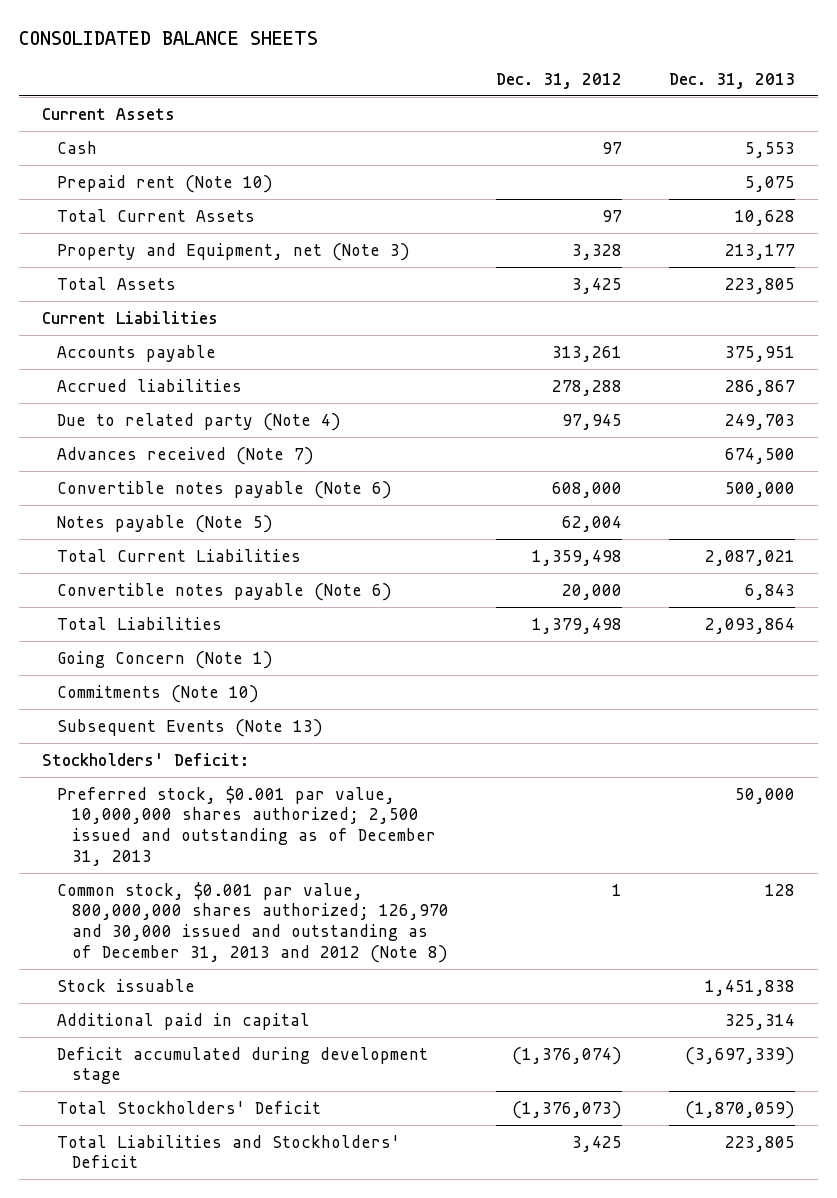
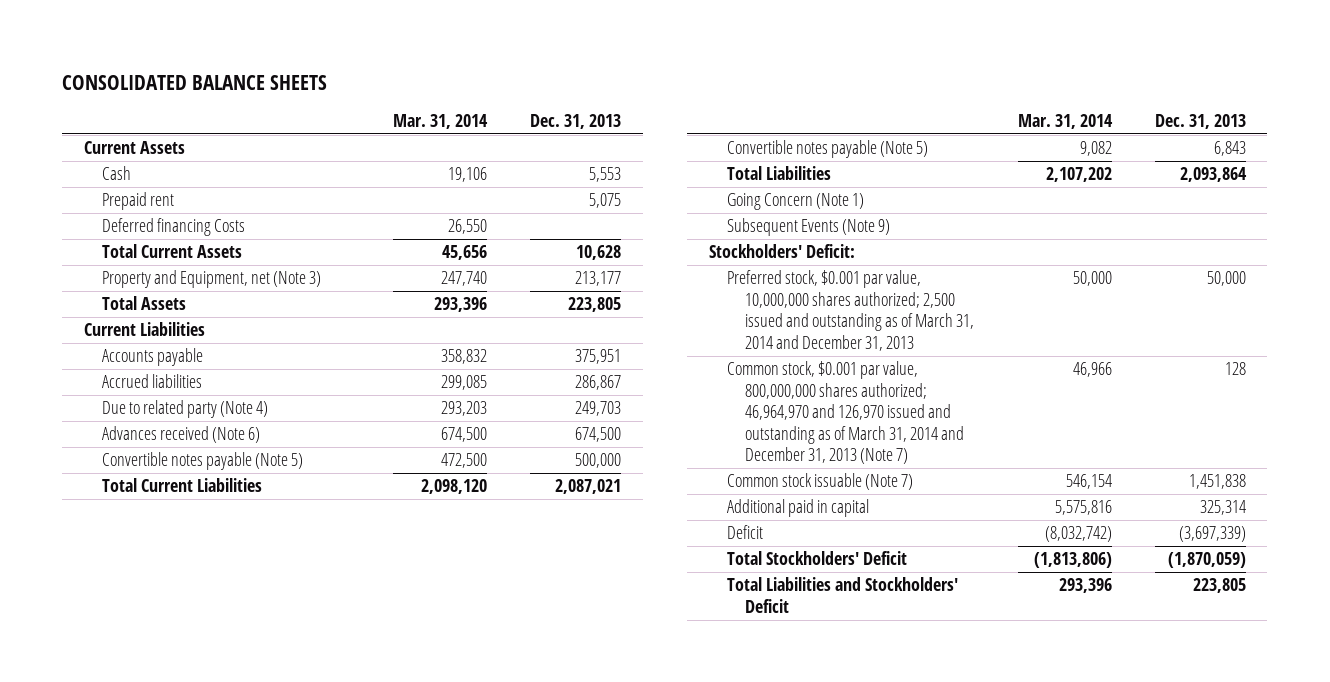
- | Dec. 31, 2012 | Dec. 31, 2013
+ | Mar. 31, 2014 | Dec. 31, 2013
- Prepaid rent (Note 10) | | 5,075
+ Prepaid rent | | 5,075
+ Deferred financing Costs | 26,550 |
- Advances received (Note 7) | | 674,500
- Convertible notes payable (Note 6) | 608,000 | 500,000
- Notes payable (Note 5) | 62,004 |
+ Advances received (Note 6) | 674,500 | 674,500
+ Convertible notes payable (Note 5) | 472,500 | 500,000
- Convertible notes payable (Note 6) | 20,000 | 6,843
+ Convertible notes payable (Note 5) | 9,082 | 6,843
- Commitments (Note 10)
- Subsequent Events (Note 13)
+ Subsequent Events (Note 9)
- Preferred stock, $0.001 par value, 10,000,000 shares authorized; 2,500 issued and outstanding as of December 31, 2013 | | 50,000
- Common stock, $0.001 par value, 800,000,000 shares authorized; 126,970 and 30,000 issued and outstanding as of December 31, 2013 and 2012 (Note 8) | 1 | 128
- Stock issuable | | 1,451,838
+ Preferred stock, $0.001 par value, 10,000,000 shares authorized; 2,500 issued and outstanding as of March 31, 2014 and December 31, 2013 | 50,000 | 50,000
+ Common stock, $0.001 par value, 800,000,000 shares authorized; 46,964,970 and 126,970 issued and outstanding as of March 31, 2014 and December 31, 2013 (Note 7) | 46,966 | 128
+ Common stock issuable (Note 7) | 546,154 | 1,451,838
- Deficit accumulated during development stage | (1,376,074) | (3,697,339)
+ Deficit | (8,032,742) | (3,697,339)

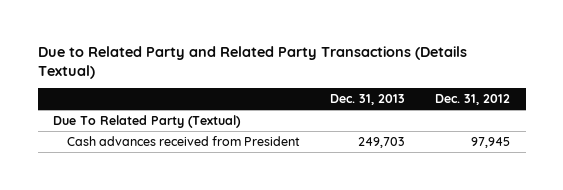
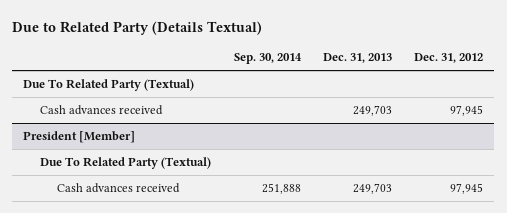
- Due to Related Party and Related Party Transactions (Details Textual)
+ Due to Related Party (Details Textual)
- | Dec. 31, 2013 | Dec. 31, 2012
+ | Sep. 30, 2014 | Dec. 31, 2013 | Dec. 31, 2012
- Cash advances received from President | 249,703 | 97,945
+ Cash advances received | | 249,703 | 97,945
+ President [Member]
+ Due To Related Party (Textual)
+ Cash advances received | 251,888 | 249,703 | 97,945

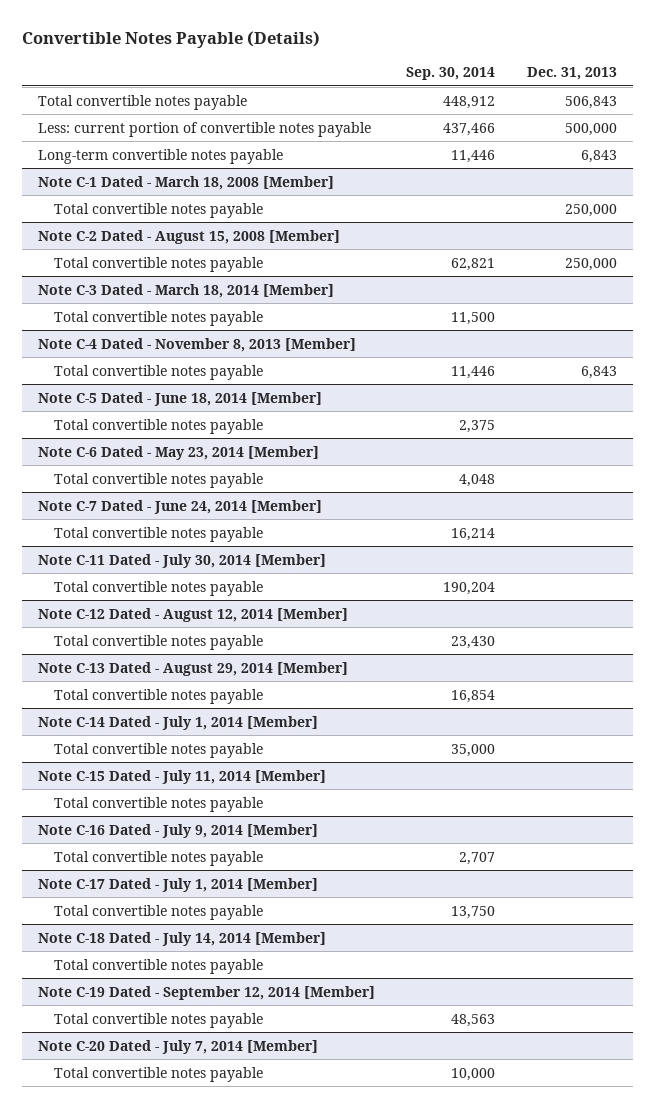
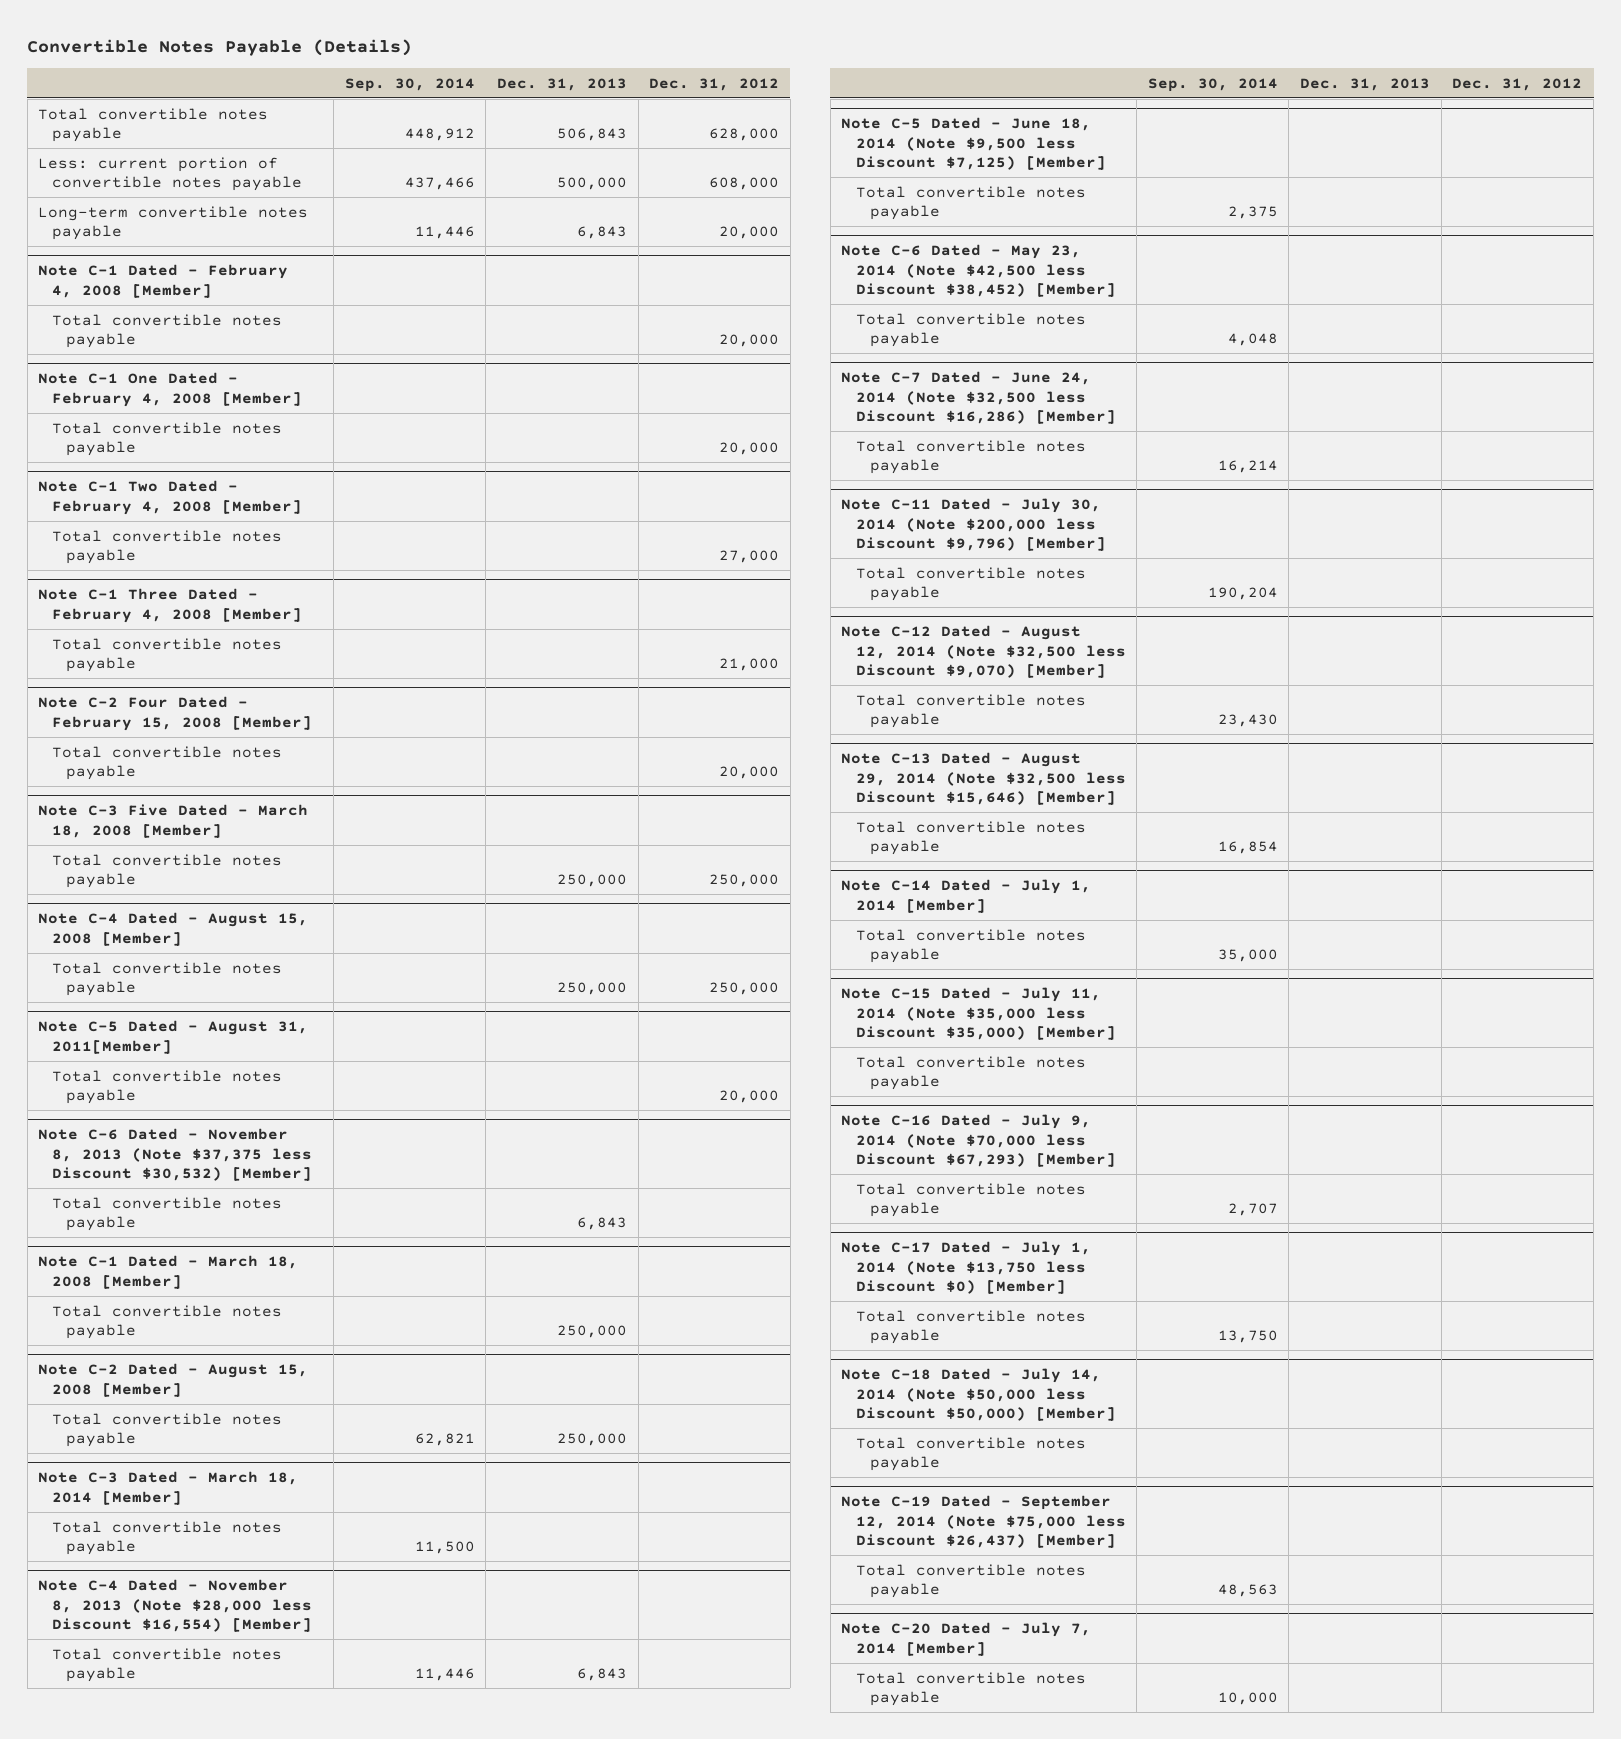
- | Sep. 30, 2014 | Dec. 31, 2013
+ | Sep. 30, 2014 | Dec. 31, 2013 | Dec. 31, 2012
+ Note C-1 Dated - February 4, 2008 [Member]
+ Total convertible notes payable | | | 20,000
+ Note C-1 One Dated - February 4, 2008 [Member]
+ Total convertible notes payable | | | 20,000
+ Note C-1 Two Dated - February 4, 2008 [Member]
+ Total convertible notes payable | | | 27,000
+ Note C-1 Three Dated - February 4, 2008 [Member]
+ Total convertible notes payable | | | 21,000
+ Note C-2 Four Dated - February 15, 2008 [Member]
+ Total convertible notes payable | | | 20,000
+ Note C-3 Five Dated - March 18, 2008 [Member]
+ Total convertible notes payable | | 250,000 | 250,000
+ Note C-4 Dated - August 15, 2008 [Member]
+ Total convertible notes payable | | 250,000 | 250,000
+ Note C-5 Dated - August 31, 2011[Member]
+ Total convertible notes payable | | | 20,000
+ Note C-6 Dated - November 8, 2013 (Note $37,375 less Discount $30,532) [Member]
+ Total convertible notes payable | | 6,843 |
- Note C-4 Dated - November 8, 2013 [Member]
+ Note C-4 Dated - November 8, 2013 (Note $28,000 less Discount $16,554) [Member]
- Note C-5 Dated - June 18, 2014 [Member]
+ Note C-5 Dated - June 18, 2014 (Note $9,500 less Discount $7,125) [Member]
- Note C-6 Dated - May 23, 2014 [Member]
+ Note C-6 Dated - May 23, 2014 (Note $42,500 less Discount $38,452) [Member]
- Note C-7 Dated - June 24, 2014 [Member]
+ Note C-7 Dated - June 24, 2014 (Note $32,500 less Discount $16,286) [Member]
- Note C-11 Dated - July 30, 2014 [Member]
+ Note C-11 Dated - July 30, 2014 (Note $200,000 less Discount $9,796) [Member]
- Note C-12 Dated - August 12, 2014 [Member]
+ Note C-12 Dated - August 12, 2014 (Note $32,500 less Discount $9,070) [Member]
- Note C-13 Dated - August 29, 2014 [Member]
+ Note C-13 Dated - August 29, 2014 (Note $32,500 less Discount $15,646) [Member]
- Note C-15 Dated - July 11, 2014 [Member]
+ Note C-15 Dated - July 11, 2014 (Note $35,000 less Discount $35,000) [Member]
- Note C-16 Dated - July 9, 2014 [Member]
+ Note C-16 Dated - July 9, 2014 (Note $70,000 less Discount $67,293) [Member]
- Note C-17 Dated - July 1, 2014 [Member]
+ Note C-17 Dated - July 1, 2014 (Note $13,750 less Discount $0) [Member]
- Note C-18 Dated - July 14, 2014 [Member]
+ Note C-18 Dated - July 14, 2014 (Note $50,000 less Discount $50,000) [Member]
- Note C-19 Dated - September 12, 2014 [Member]
+ Note C-19 Dated - September 12, 2014 (Note $75,000 less Discount $26,437) [Member]

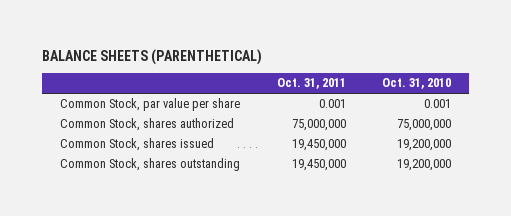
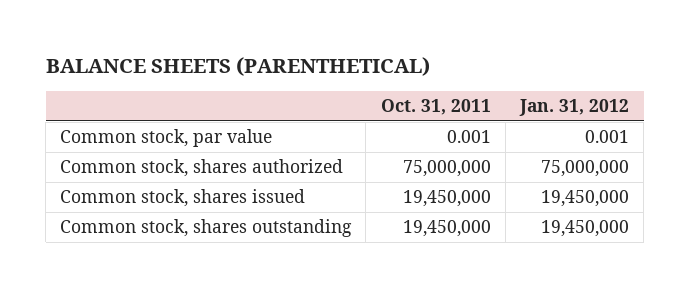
- | Oct. 31, 2011 | Oct. 31, 2010
+ | Oct. 31, 2011 | Jan. 31, 2012
- Common Stock, par value per share | 0.001 | 0.001
- Common Stock, shares authorized | 75,000,000 | 75,000,000
- Common Stock, shares issued | 19,450,000 | 19,200,000
- Common Stock, shares outstanding | 19,450,000 | 19,200,000
+ Common stock, par value | 0.001 | 0.001
+ Common stock, shares authorized | 75,000,000 | 75,000,000
+ Common stock, shares issued | 19,450,000 | 19,450,000
+ Common stock, shares outstanding | 19,450,000 | 19,450,000

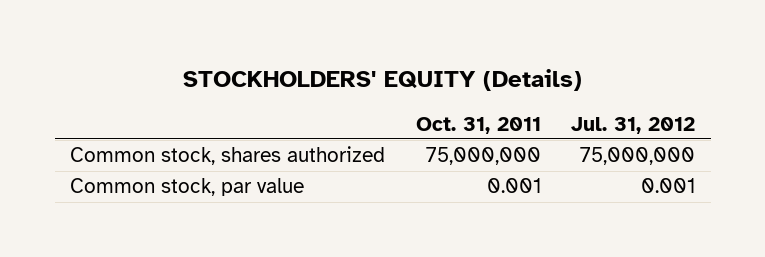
- BALANCE SHEETS (PARENTHETICAL)
+ STOCKHOLDERS' EQUITY (Details)
- | Oct. 31, 2011 | Jan. 31, 2012
+ | Oct. 31, 2011 | Jul. 31, 2012
- Common stock, shares issued | 19,450,000 | 19,450,000
- Common stock, shares outstanding | 19,450,000 | 19,450,000
moved down: Common stock, par value | 0.001 | 0.001

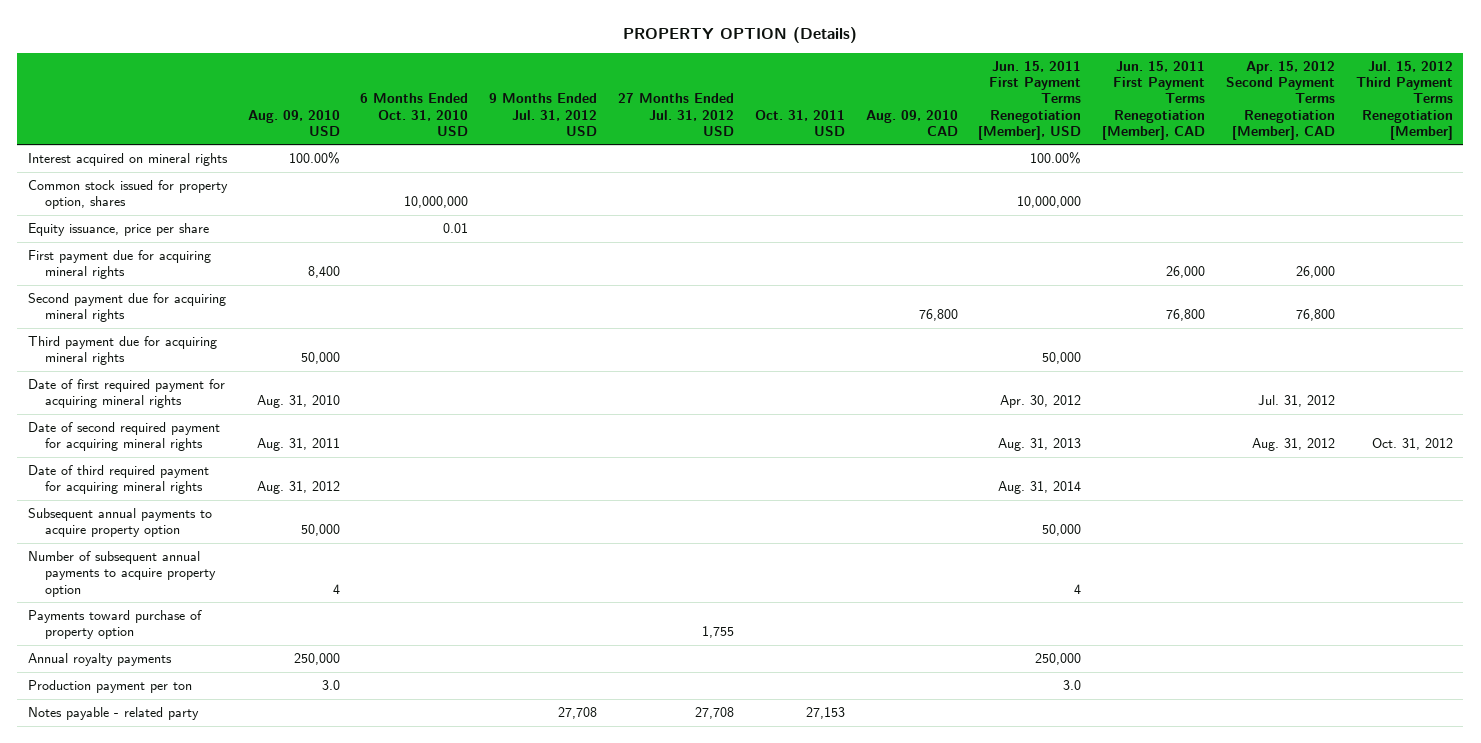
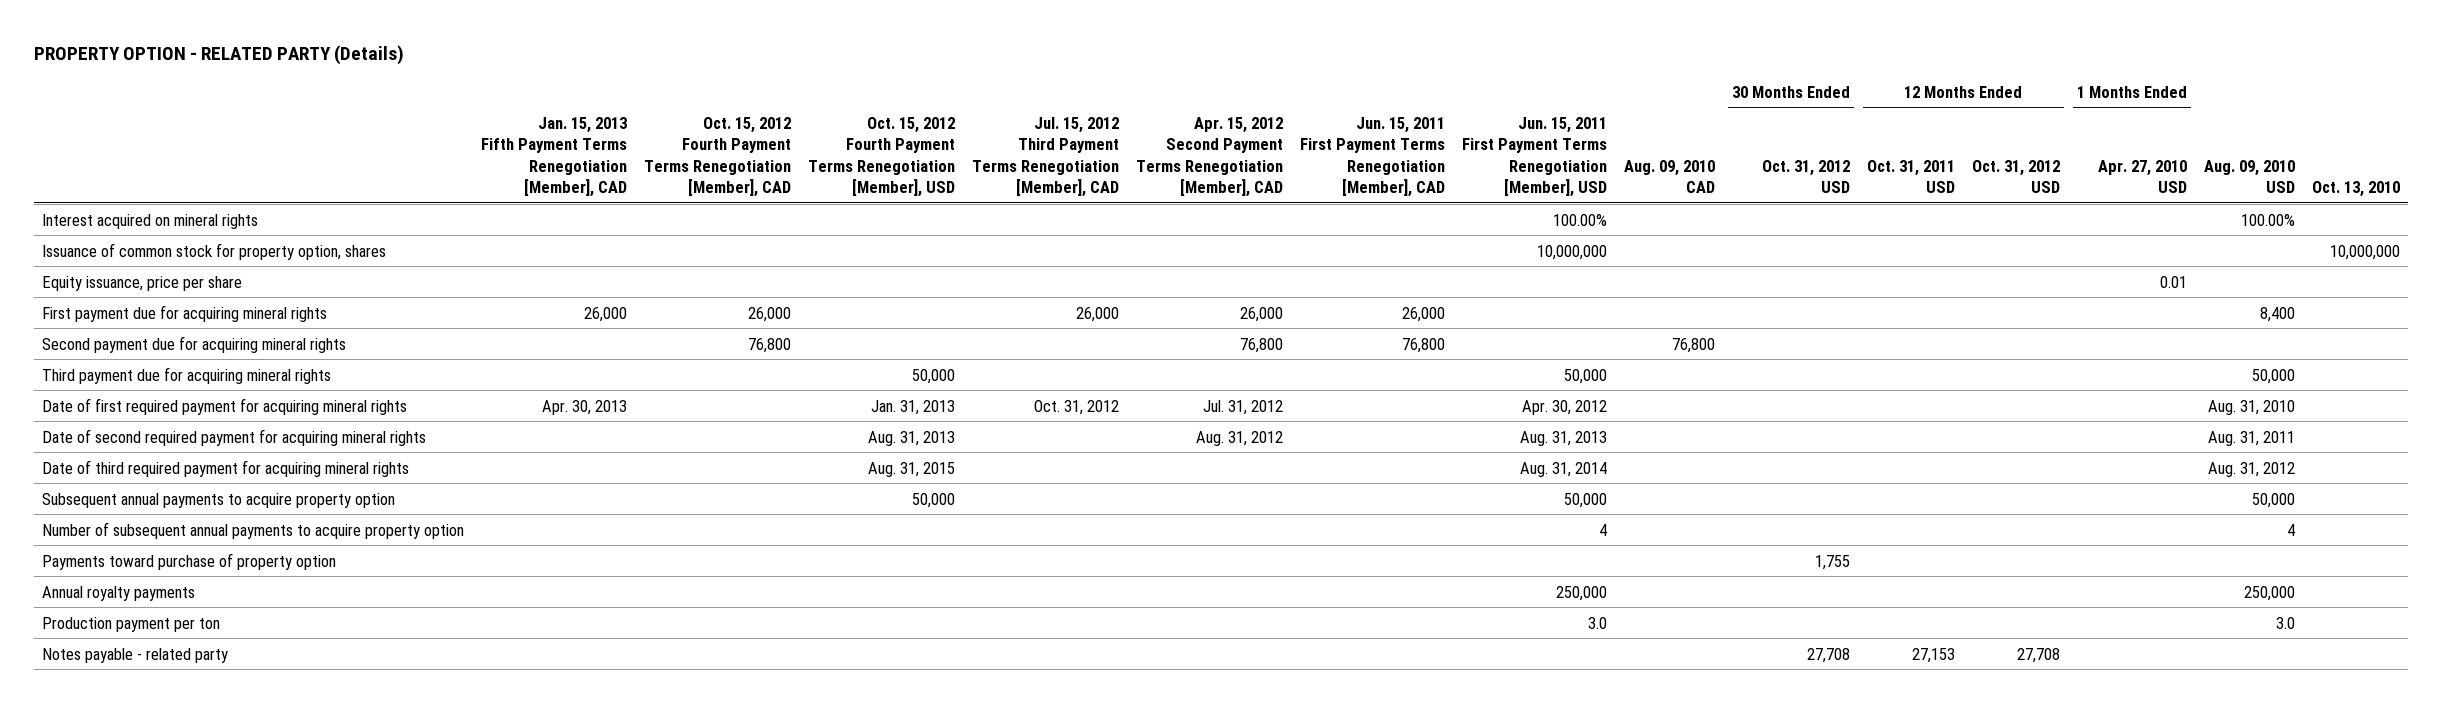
- PROPERTY OPTION (Details)
+ PROPERTY OPTION - RELATED PARTY (Details)
- | Aug. 09, 2010 USD | 6 Months Ended Oct. 31, 2010 USD | 9 Months Ended Jul. 31, 2012 USD | 27 Months Ended Jul. 31, 2012 USD | Oct. 31, 2011 USD | Aug. 09, 2010 CAD | Jun. 15, 2011 First Payment Terms Renegotiation [Member], USD | Jun. 15, 2011 First Payment Terms Renegotiation [Member], CAD | Apr. 15, 2012 Second Payment Terms Renegotiation [Member], CAD | Jul. 15, 2012 Third Payment Terms Renegotiation [Member]
+ | Jan. 15, 2013 Fifth Payment Terms Renegotiation [Member], CAD | Oct. 15, 2012 Fourth Payment Terms Renegotiation [Member], CAD | Oct. 15, 2012 Fourth Payment Terms Renegotiation [Member], USD | Jul. 15, 2012 Third Payment Terms Renegotiation [Member], CAD | Apr. 15, 2012 Second Payment Terms Renegotiation [Member], CAD | Jun. 15, 2011 First Payment Terms Renegotiation [Member], CAD | Jun. 15, 2011 First Payment Terms Renegotiation [Member], USD | Aug. 09, 2010 CAD | 30 Months Ended Oct. 31, 2012 USD | 12 Months Ended Oct. 31, 2011 USD | 12 Months Ended Oct. 31, 2012 USD | 1 Months Ended Apr. 27, 2010 USD | Aug. 09, 2010 USD | Oct. 13, 2010
- Common stock issued for property option, shares | | 10,000,000 | | | | | 10,000,000 | | |
+ Issuance of common stock for property option, shares | | | | | | | 10,000,000 | | | | | | | 10,000,000

